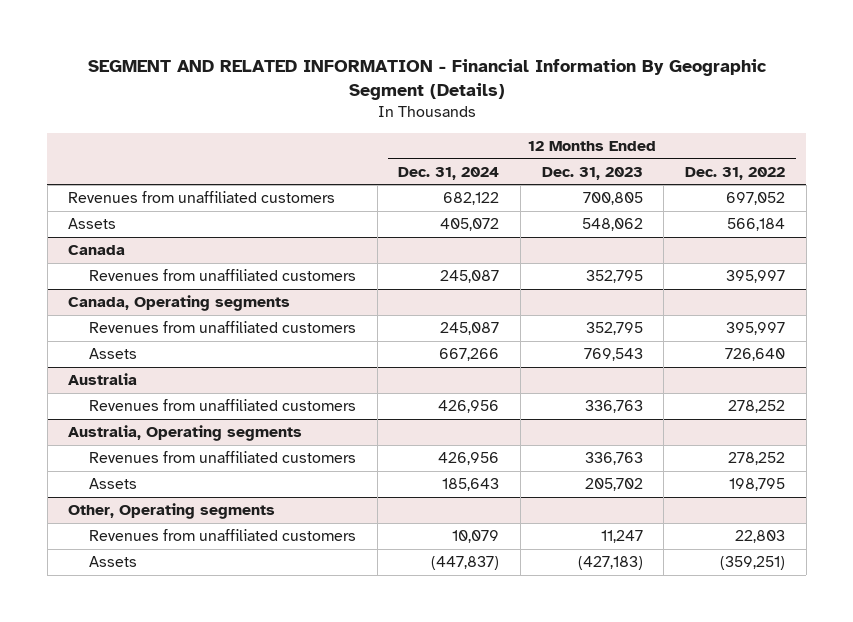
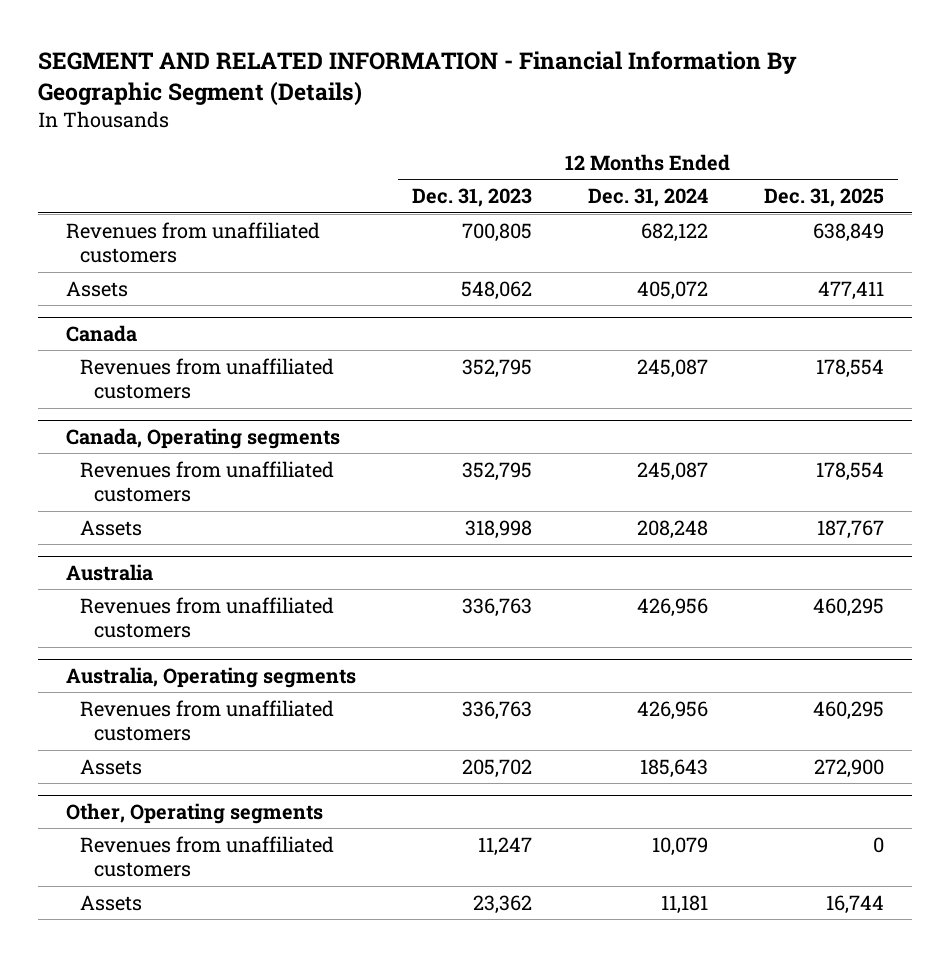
- | 12 Months Ended Dec. 31, 2024 | 12 Months Ended Dec. 31, 2023 | 12 Months Ended Dec. 31, 2022
+ | 12 Months Ended Dec. 31, 2023 | 12 Months Ended Dec. 31, 2024 | 12 Months Ended Dec. 31, 2025
@ Canada, Operating segments
- Assets | 667,266 | 769,543 | 726,640
+ Assets | 318,998 | 208,248 | 187,767
@ Other, Operating segments
- Assets | (447,837) | (427,183) | (359,251)
+ Assets | 23,362 | 11,181 | 16,744

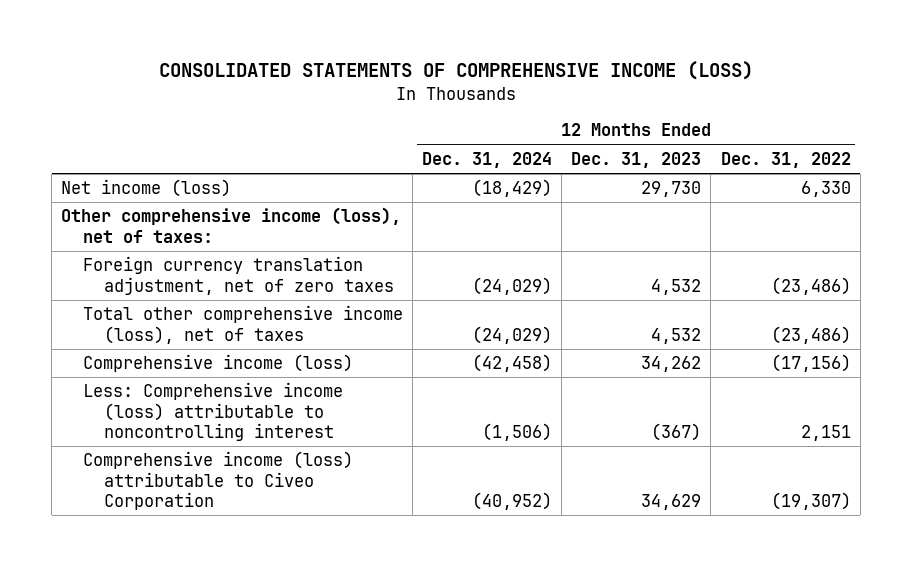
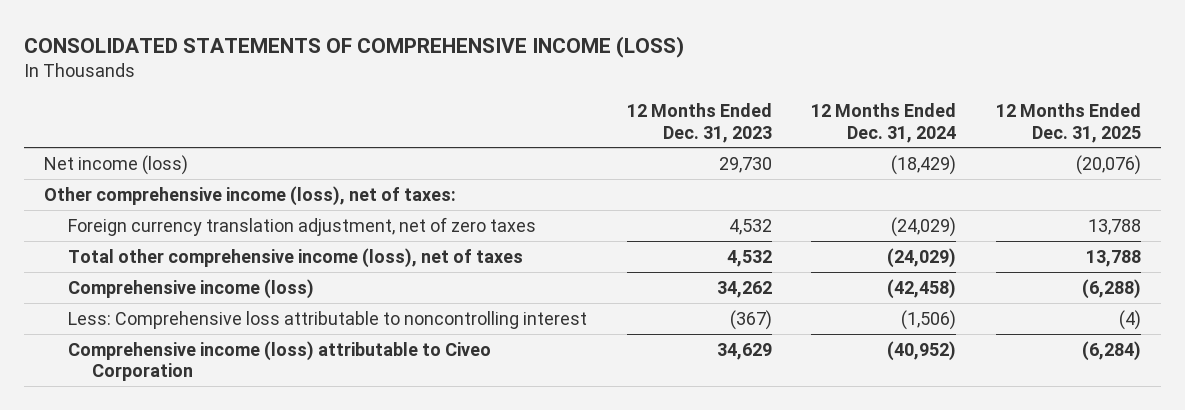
- | 12 Months Ended Dec. 31, 2024 | 12 Months Ended Dec. 31, 2023 | 12 Months Ended Dec. 31, 2022
+ | 12 Months Ended Dec. 31, 2023 | 12 Months Ended Dec. 31, 2024 | 12 Months Ended Dec. 31, 2025
- Less: Comprehensive income (loss) attributable to noncontrolling interest | (1,506) | (367) | 2,151
+ Less: Comprehensive loss attributable to noncontrolling interest | (367) | (1,506) | (4)

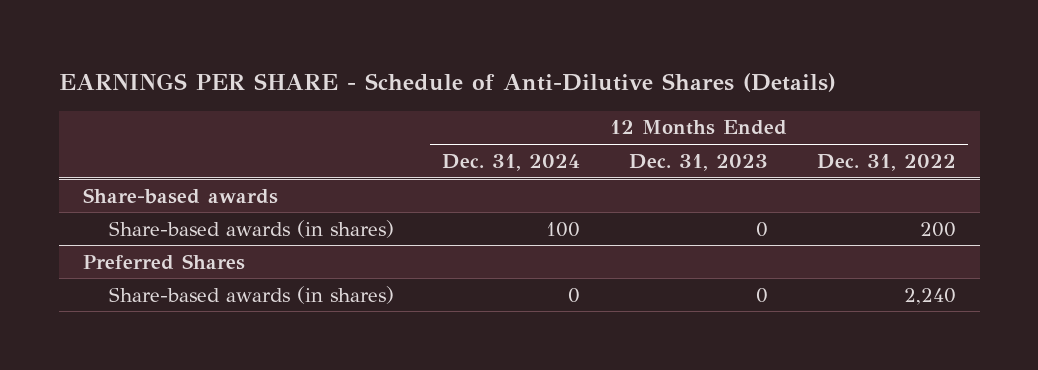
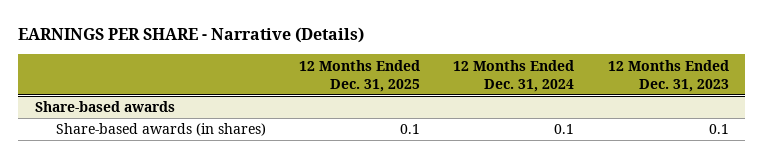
- EARNINGS PER SHARE - Schedule of Anti-Dilutive Shares (Details)
+ EARNINGS PER SHARE - Narrative (Details)
- | 12 Months Ended Dec. 31, 2024 | 12 Months Ended Dec. 31, 2023 | 12 Months Ended Dec. 31, 2022
+ | 12 Months Ended Dec. 31, 2025 | 12 Months Ended Dec. 31, 2024 | 12 Months Ended Dec. 31, 2023
@ Share-based awards
- Share-based awards (in shares) | 100 | 0 | 200
- Preferred Shares
- Share-based awards (in shares) | 0 | 0 | 2,240
@ Share-based awards
+ Share-based awards (in shares) | 0.1 | 0.1 | 0.1

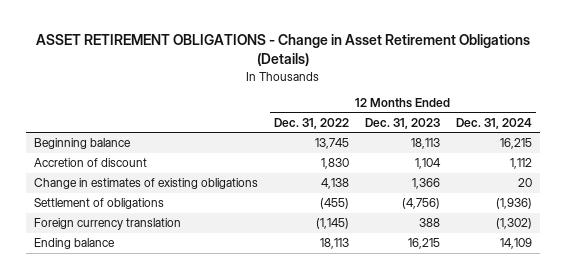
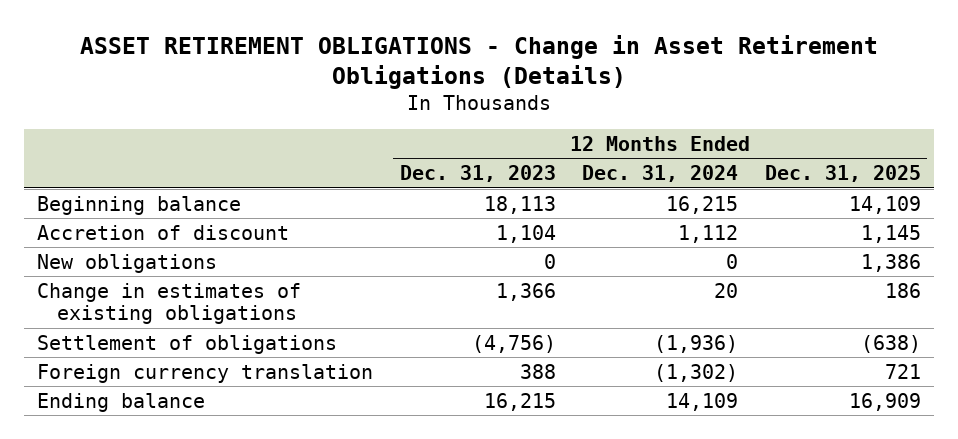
- | 12 Months Ended Dec. 31, 2022 | 12 Months Ended Dec. 31, 2023 | 12 Months Ended Dec. 31, 2024
+ | 12 Months Ended Dec. 31, 2023 | 12 Months Ended Dec. 31, 2024 | 12 Months Ended Dec. 31, 2025
+ New obligations | 0 | 0 | 1,386

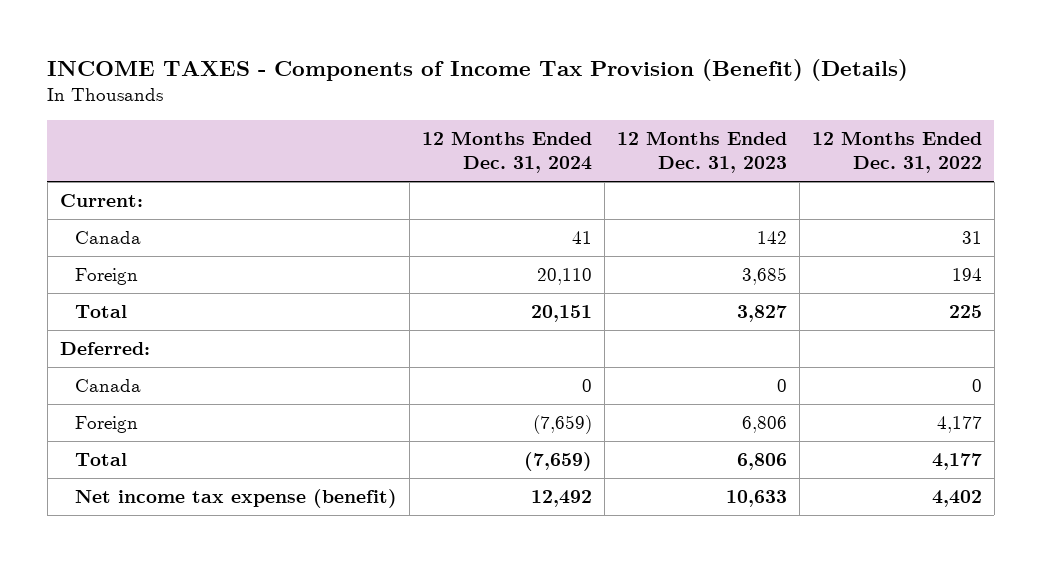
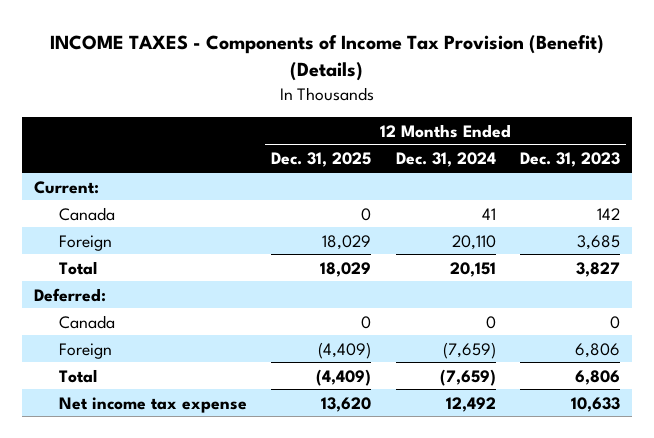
- | 12 Months Ended Dec. 31, 2024 | 12 Months Ended Dec. 31, 2023 | 12 Months Ended Dec. 31, 2022
+ | 12 Months Ended Dec. 31, 2025 | 12 Months Ended Dec. 31, 2024 | 12 Months Ended Dec. 31, 2023
- Net income tax expense (benefit) | 12,492 | 10,633 | 4,402
+ Net income tax expense | 13,620 | 12,492 | 10,633

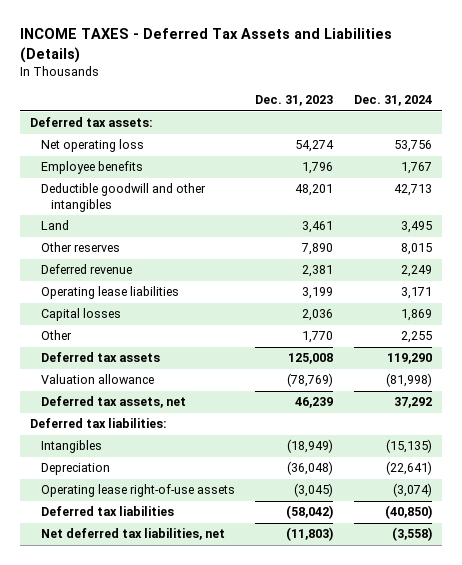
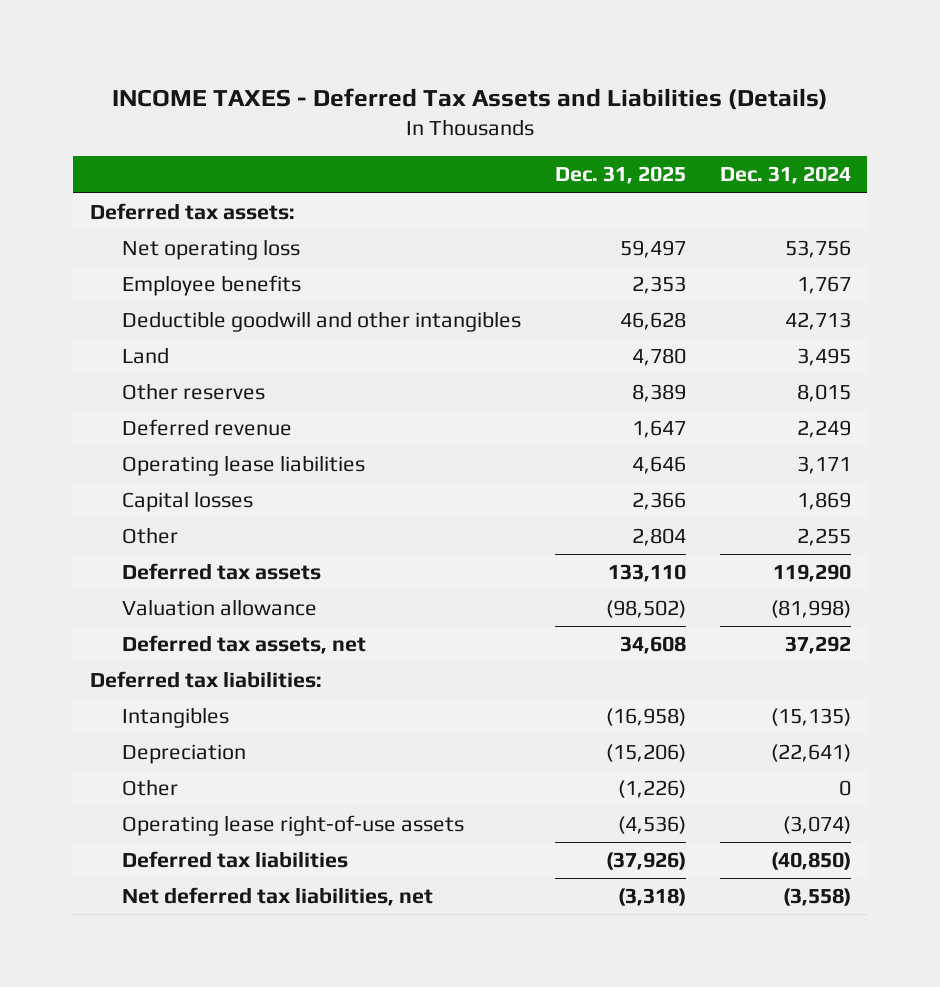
- | Dec. 31, 2023 | Dec. 31, 2024
+ | Dec. 31, 2025 | Dec. 31, 2024
+ Other | (1,226) | 0

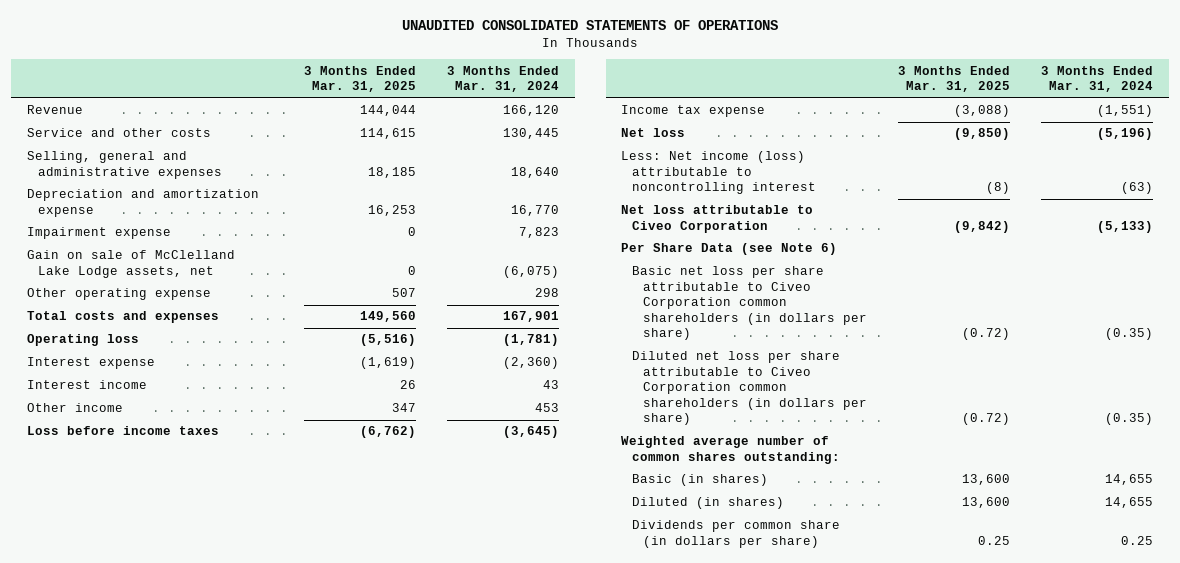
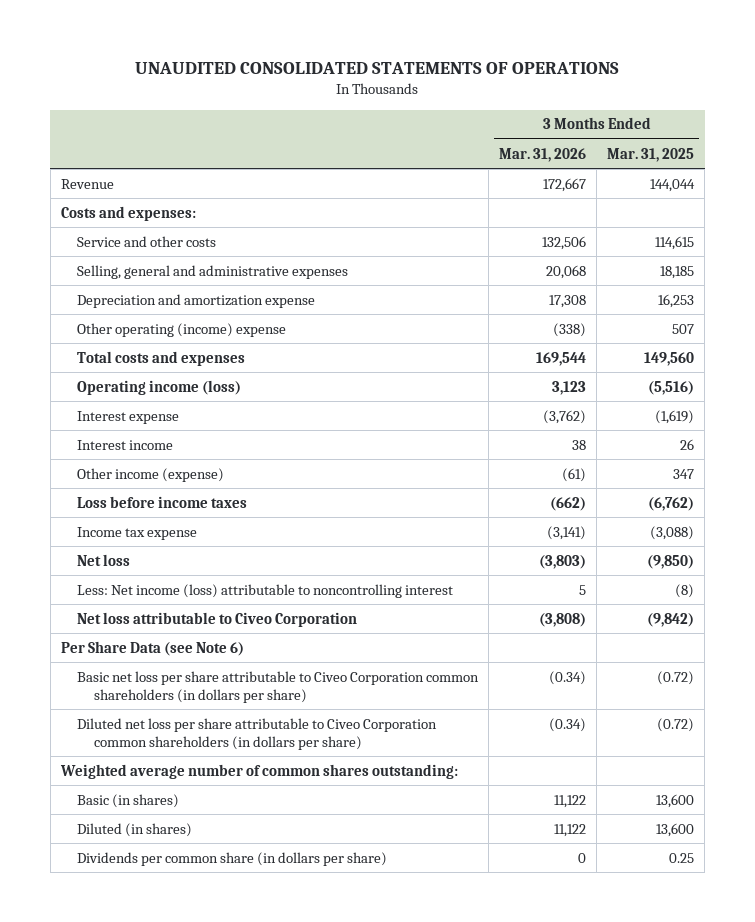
- | 3 Months Ended Mar. 31, 2025 | 3 Months Ended Mar. 31, 2024
+ | 3 Months Ended Mar. 31, 2026 | 3 Months Ended Mar. 31, 2025
+ Costs and expenses:
- Impairment expense | 0 | 7,823
- Gain on sale of McClelland Lake Lodge assets, net | 0 | (6,075)
- Other operating expense | 507 | 298
+ Other operating (income) expense | (338) | 507
- Operating loss | (5,516) | (1,781)
+ Operating income (loss) | 3,123 | (5,516)
- Other income | 347 | 453
+ Other income (expense) | (61) | 347

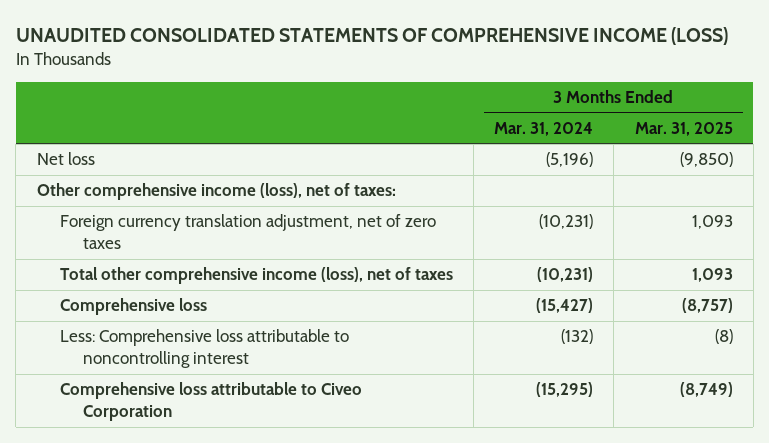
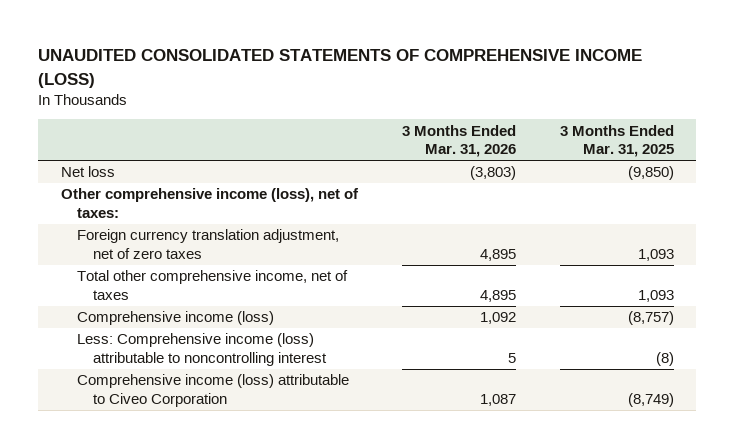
- | 3 Months Ended Mar. 31, 2024 | 3 Months Ended Mar. 31, 2025
+ | 3 Months Ended Mar. 31, 2026 | 3 Months Ended Mar. 31, 2025
- Total other comprehensive income (loss), net of taxes | (10,231) | 1,093
- Comprehensive loss | (15,427) | (8,757)
- Less: Comprehensive loss attributable to noncontrolling interest | (132) | (8)
- Comprehensive loss attributable to Civeo Corporation | (15,295) | (8,749)
+ Total other comprehensive income, net of taxes | 4,895 | 1,093
+ Comprehensive income (loss) | 1,092 | (8,757)
+ Less: Comprehensive income (loss) attributable to noncontrolling interest | 5 | (8)
+ Comprehensive income (loss) attributable to Civeo Corporation | 1,087 | (8,749)

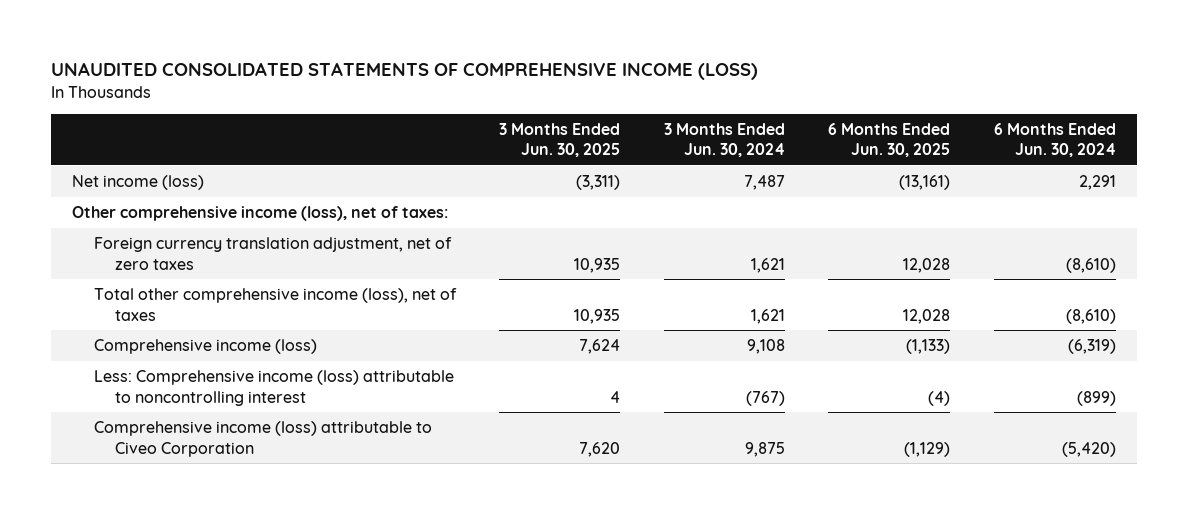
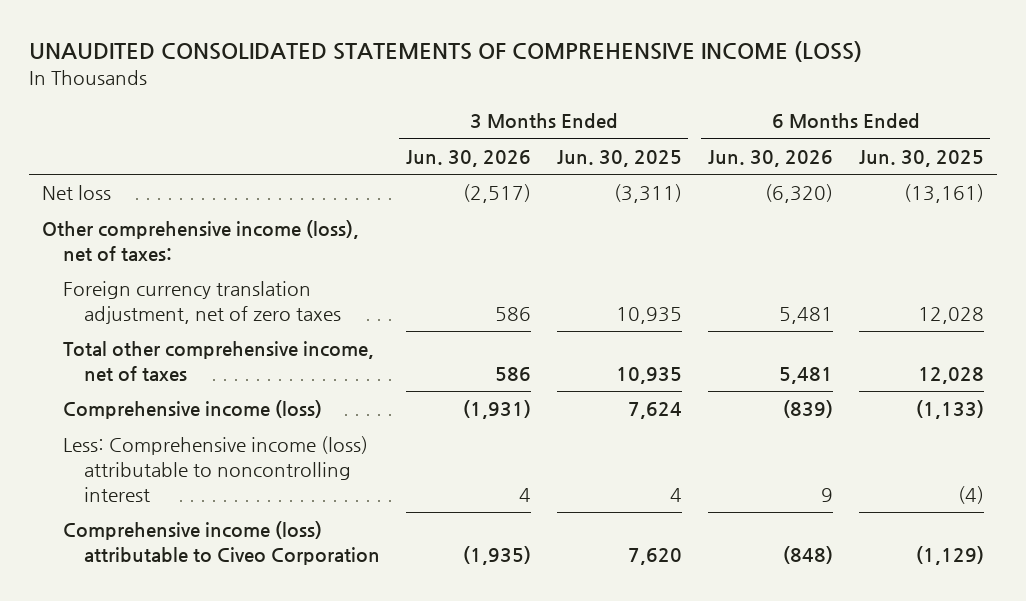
- | 3 Months Ended Jun. 30, 2025 | 3 Months Ended Jun. 30, 2024 | 6 Months Ended Jun. 30, 2025 | 6 Months Ended Jun. 30, 2024
+ | 3 Months Ended Jun. 30, 2026 | 3 Months Ended Jun. 30, 2025 | 6 Months Ended Jun. 30, 2026 | 6 Months Ended Jun. 30, 2025
- Net income (loss) | (3,311) | 7,487 | (13,161) | 2,291
+ Net loss | (2,517) | (3,311) | (6,320) | (13,161)
- Total other comprehensive income (loss), net of taxes | 10,935 | 1,621 | 12,028 | (8,610)
+ Total other comprehensive income, net of taxes | 586 | 10,935 | 5,481 | 12,028

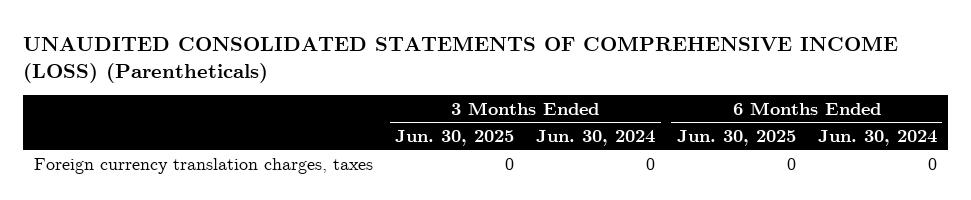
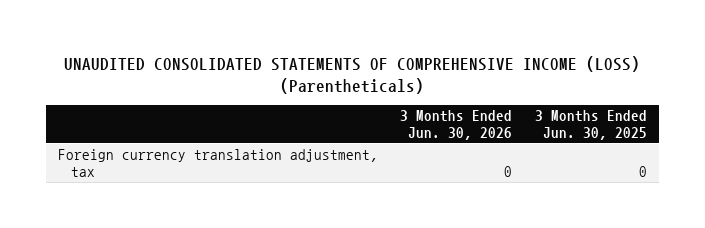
- | 3 Months Ended Jun. 30, 2025 | 3 Months Ended Jun. 30, 2024 | 6 Months Ended Jun. 30, 2025 | 6 Months Ended Jun. 30, 2024
+ | 3 Months Ended Jun. 30, 2026 | 3 Months Ended Jun. 30, 2025
- Foreign currency translation charges, taxes | 0 | 0 | 0 | 0
+ Foreign currency translation adjustment, tax | 0 | 0

